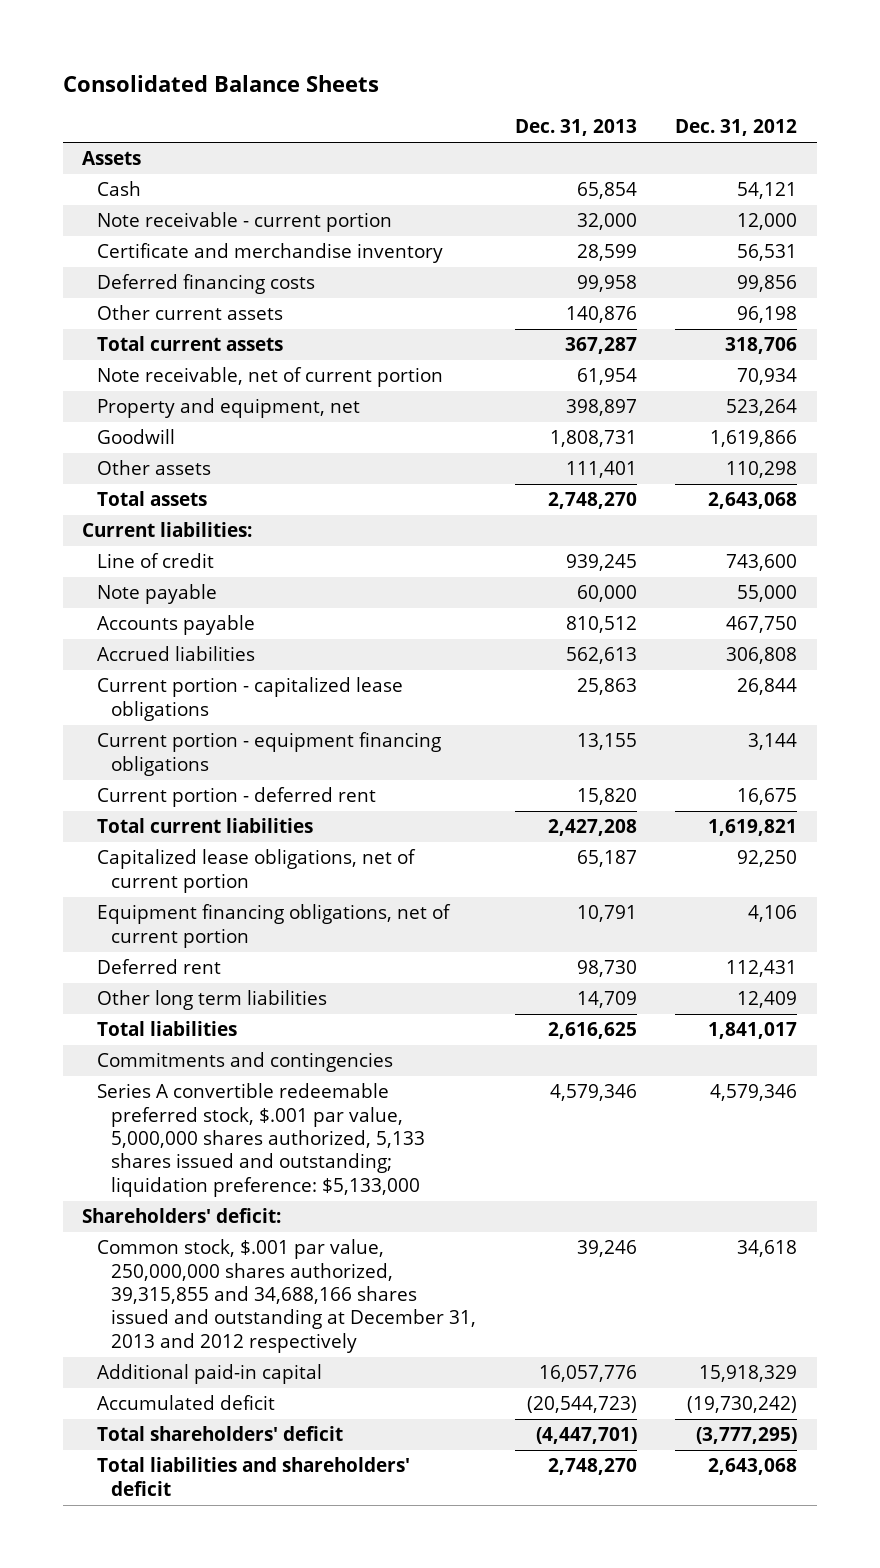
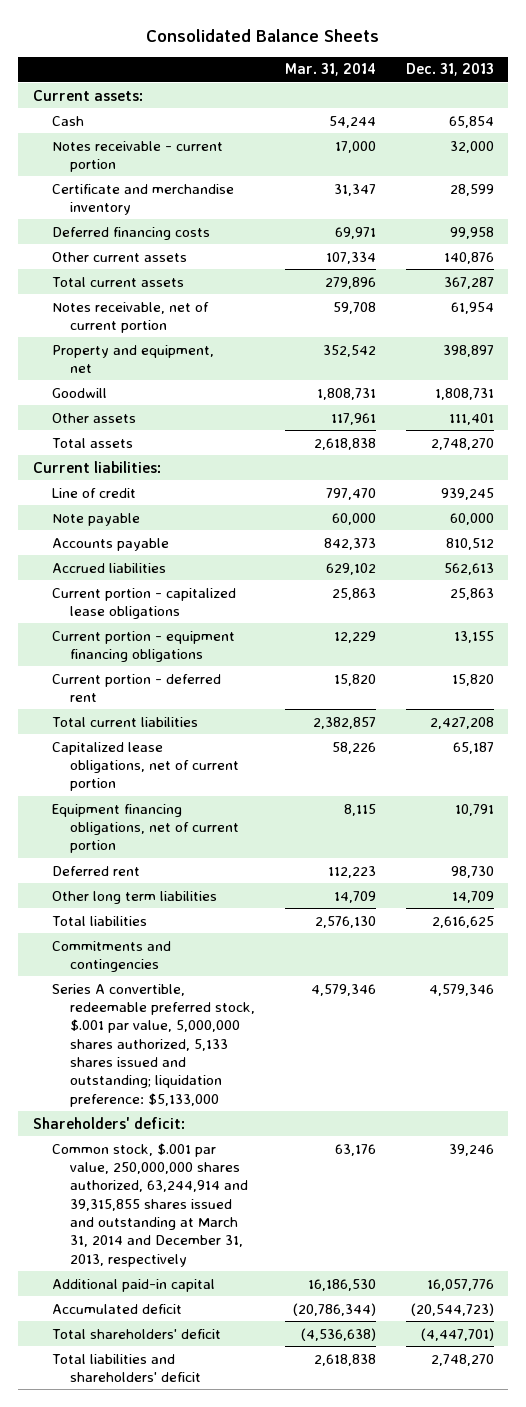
- | Dec. 31, 2013 | Dec. 31, 2012
+ | Mar. 31, 2014 | Dec. 31, 2013
- Assets
+ Current assets:
- Note receivable - current portion | 32,000 | 12,000
+ Notes receivable - current portion | 17,000 | 32,000
- Note receivable, net of current portion | 61,954 | 70,934
+ Notes receivable, net of current portion | 59,708 | 61,954
- Series A convertible redeemable preferred stock, $.001 par value, 5,000,000 shares authorized, 5,133 shares issued and outstanding; liquidation preference: $5,133,000 | 4,579,346 | 4,579,346
+ Series A convertible, redeemable preferred stock, $.001 par value, 5,000,000 shares authorized, 5,133 shares issued and outstanding; liquidation preference: $5,133,000 | 4,579,346 | 4,579,346
- Common stock, $.001 par value, 250,000,000 shares authorized, 39,315,855 and 34,688,166 shares issued and outstanding at December 31, 2013 and 2012 respectively | 39,246 | 34,618
+ Common stock, $.001 par value, 250,000,000 shares authorized, 63,244,914 and 39,315,855 shares issued and outstanding at March 31, 2014 and December 31, 2013, respectively | 63,176 | 39,246

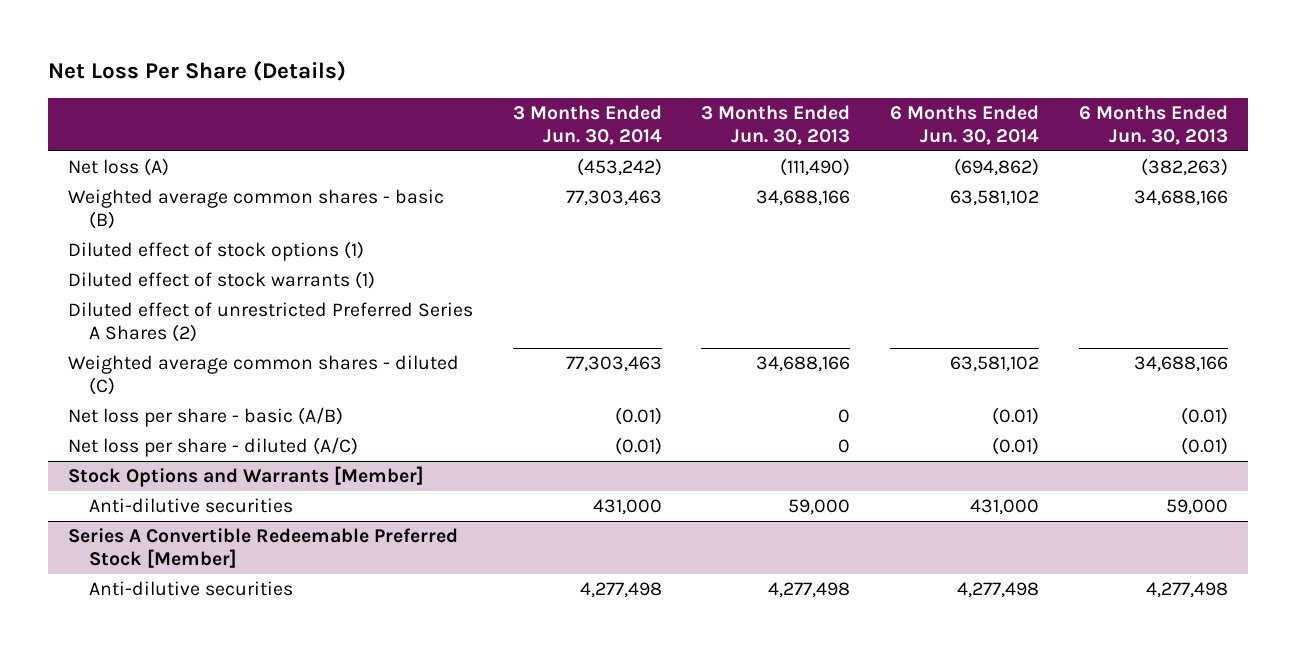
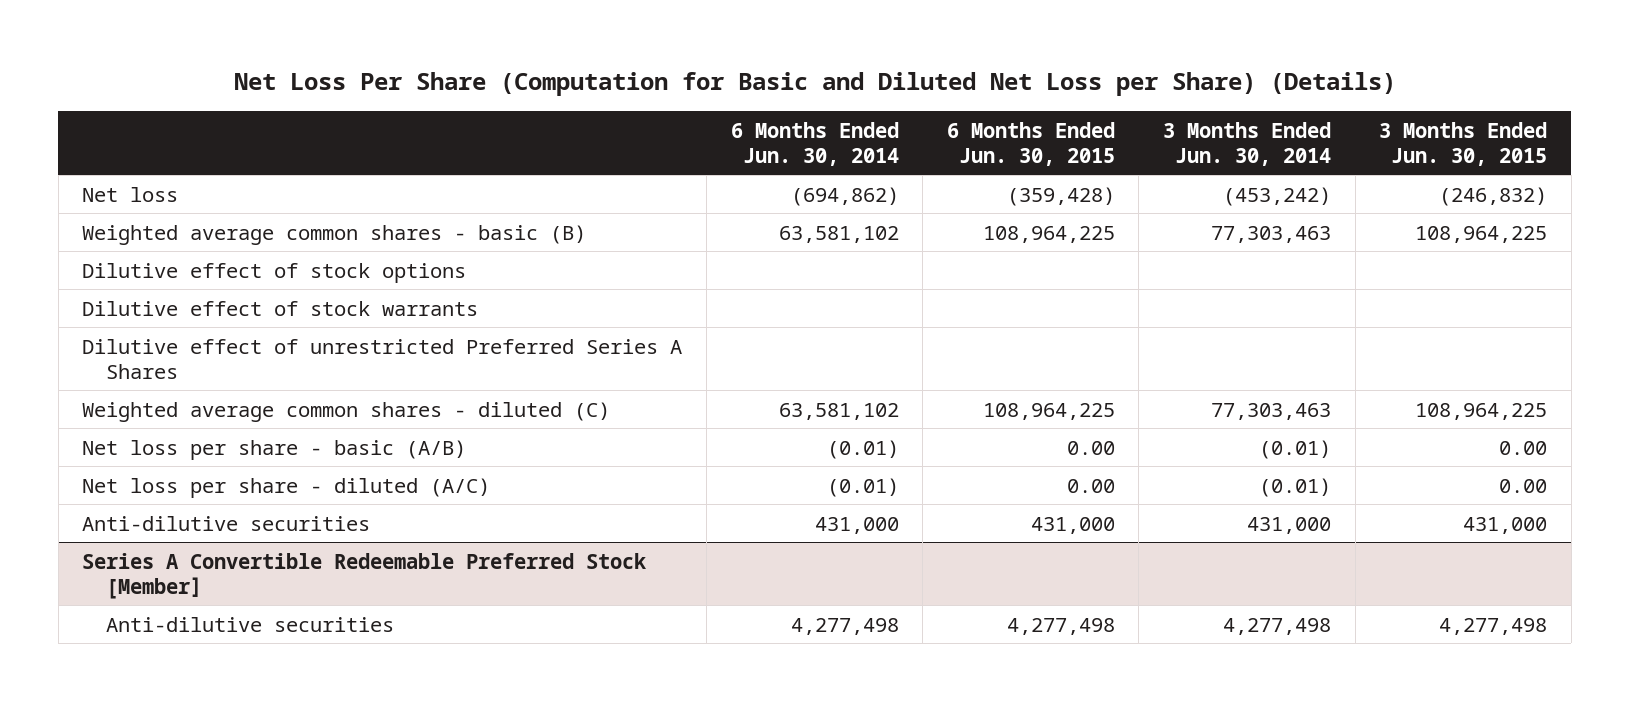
- Net Loss Per Share (Details)
+ Net Loss Per Share (Computation for Basic and Diluted Net Loss per Share) (Details)
- | 3 Months Ended Jun. 30, 2014 | 3 Months Ended Jun. 30, 2013 | 6 Months Ended Jun. 30, 2014 | 6 Months Ended Jun. 30, 2013
+ | 6 Months Ended Jun. 30, 2014 | 6 Months Ended Jun. 30, 2015 | 3 Months Ended Jun. 30, 2014 | 3 Months Ended Jun. 30, 2015
- Net loss (A) | (453,242) | (111,490) | (694,862) | (382,263)
+ Net loss | (694,862) | (359,428) | (453,242) | (246,832)
- Diluted effect of stock options (1)
- Diluted effect of stock warrants (1)
- Diluted effect of unrestricted Preferred Series A Shares (2)
+ Dilutive effect of stock options
+ Dilutive effect of stock warrants
+ Dilutive effect of unrestricted Preferred Series A Shares
- Stock Options and Warrants [Member]

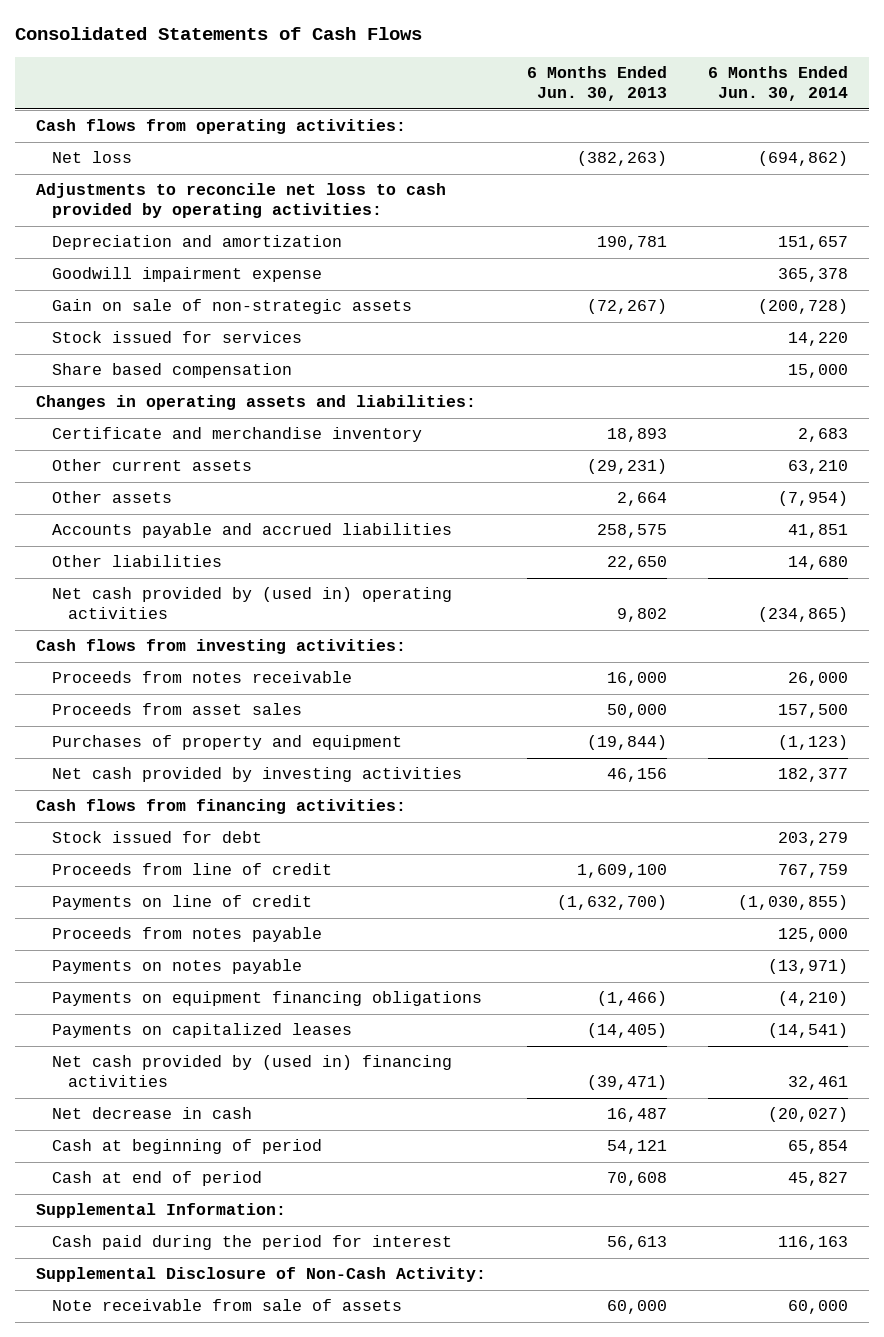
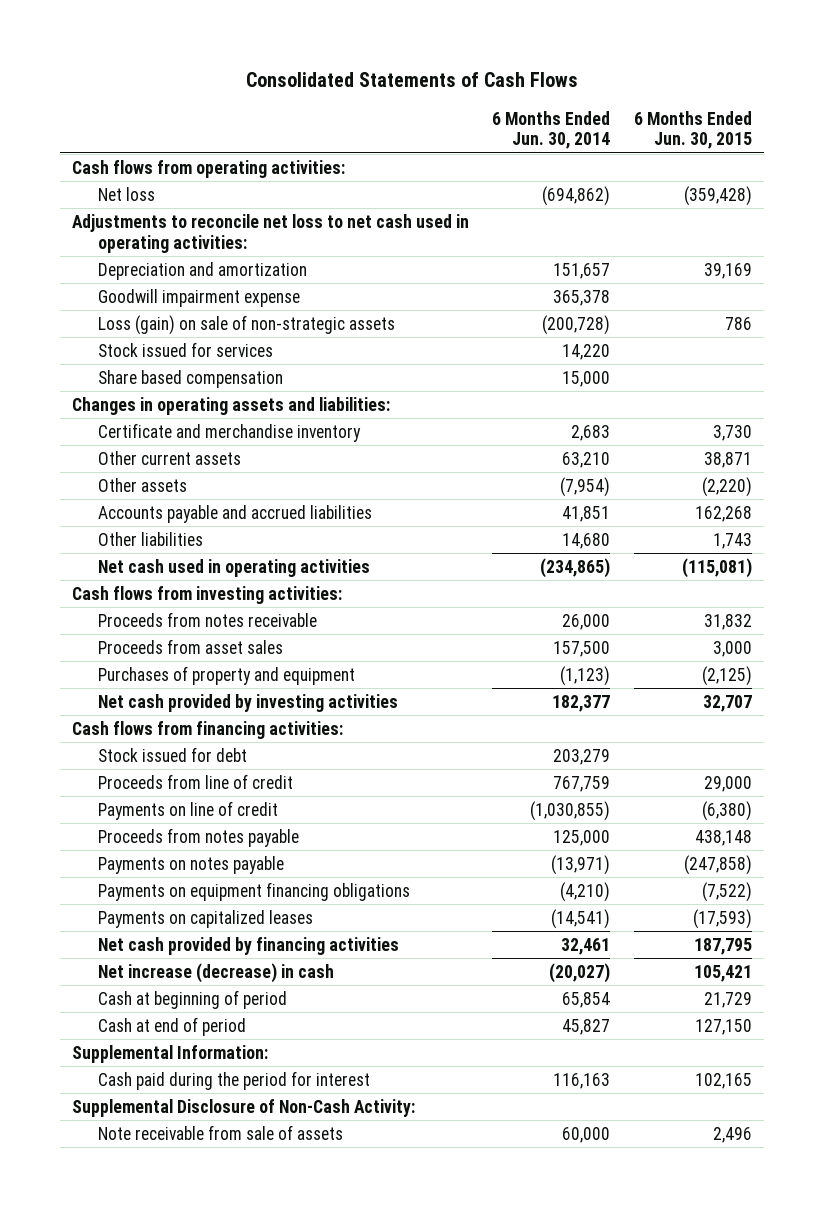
- | 6 Months Ended Jun. 30, 2013 | 6 Months Ended Jun. 30, 2014
+ | 6 Months Ended Jun. 30, 2014 | 6 Months Ended Jun. 30, 2015
- Adjustments to reconcile net loss to cash provided by operating activities:
+ Adjustments to reconcile net loss to net cash used in operating activities:
- Gain on sale of non-strategic assets | (72,267) | (200,728)
+ Loss (gain) on sale of non-strategic assets | (200,728) | 786
- Net cash provided by (used in) operating activities | 9,802 | (234,865)
+ Net cash used in operating activities | (234,865) | (115,081)
- Net cash provided by (used in) financing activities | (39,471) | 32,461
- Net decrease in cash | 16,487 | (20,027)
+ Net cash provided by financing activities | 32,461 | 187,795
+ Net increase (decrease) in cash | (20,027) | 105,421

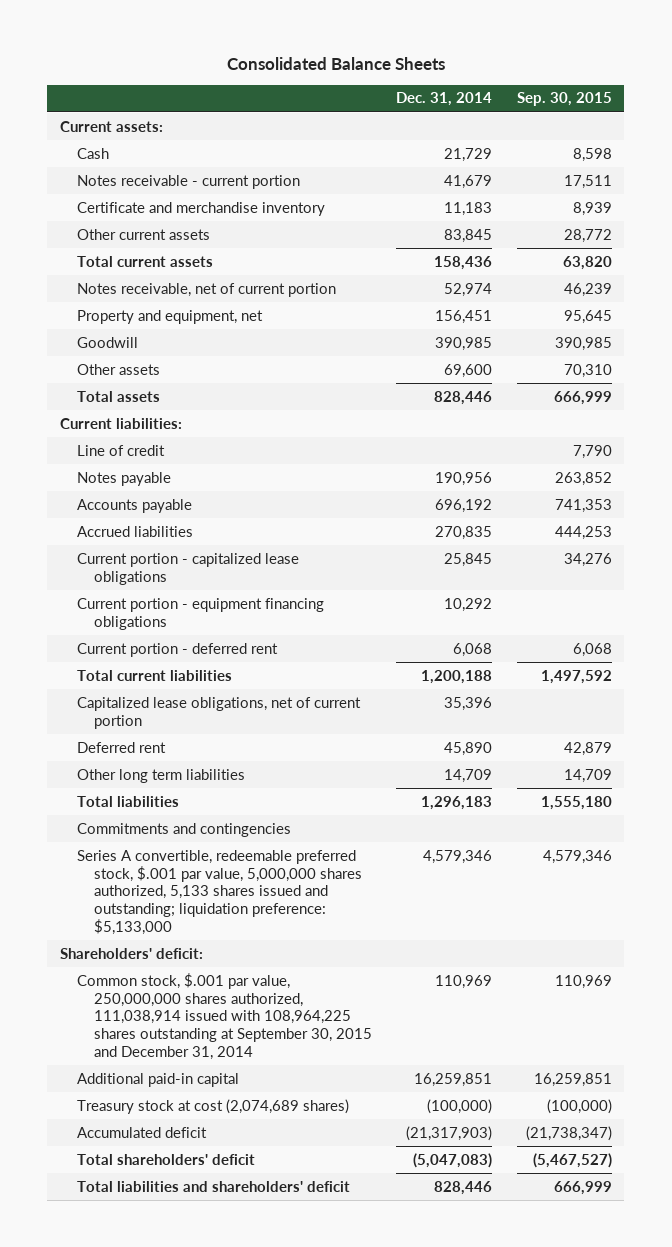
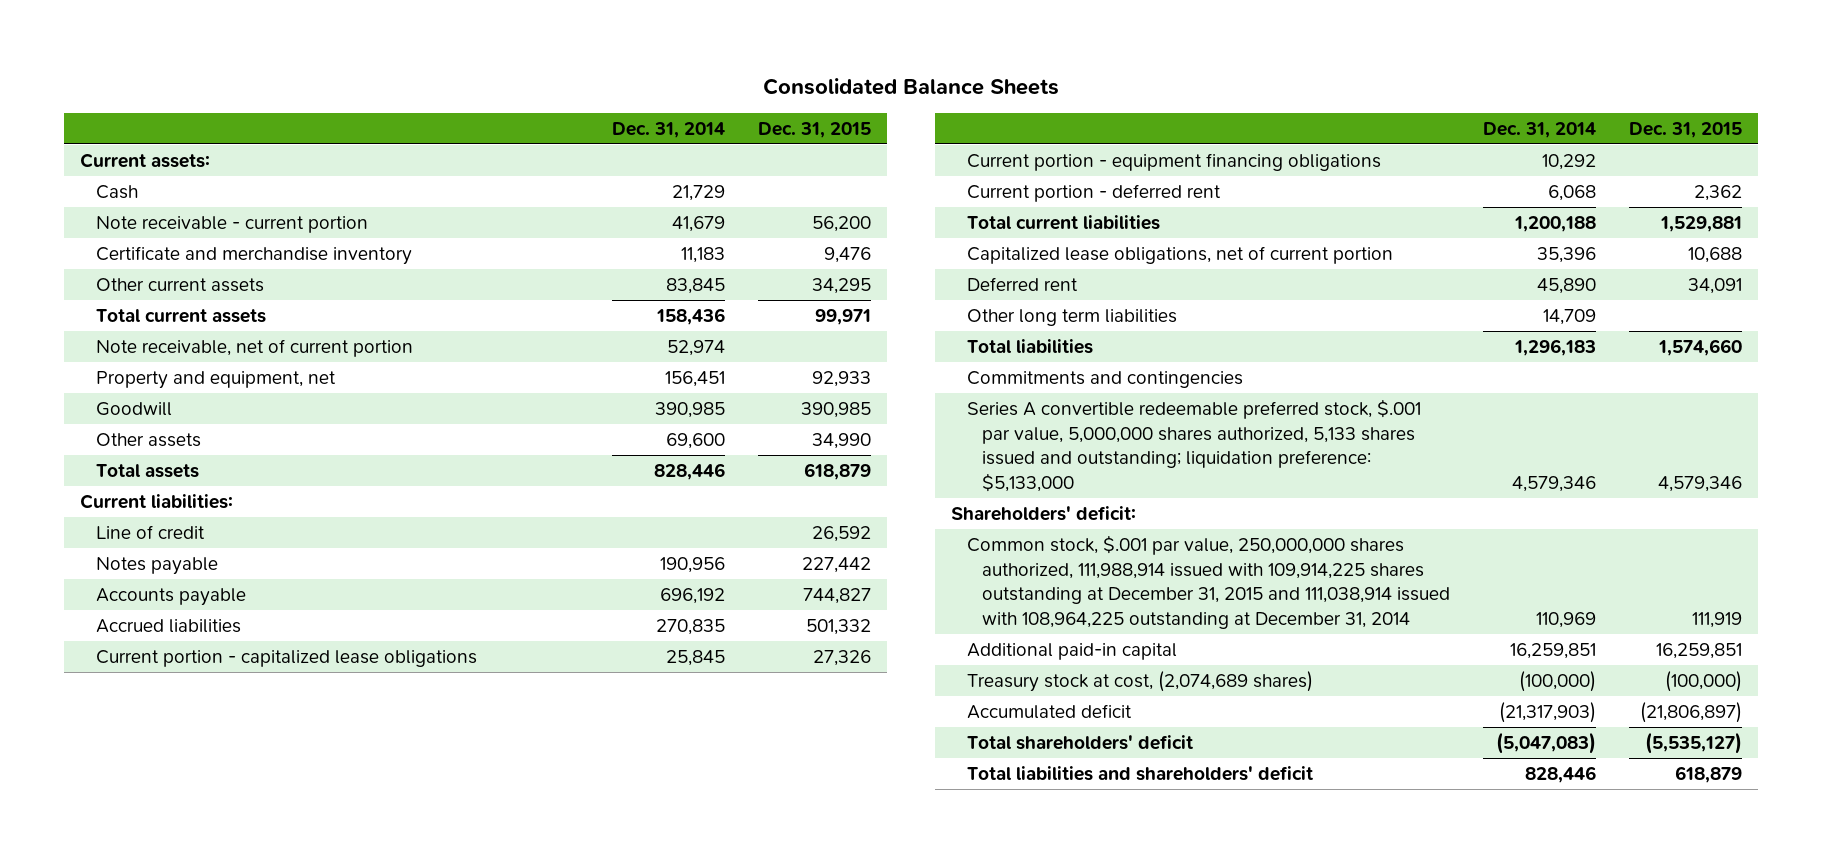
- | Dec. 31, 2014 | Sep. 30, 2015
+ | Dec. 31, 2014 | Dec. 31, 2015
- Notes receivable - current portion | 41,679 | 17,511
+ Note receivable - current portion | 41,679 | 56,200
- Notes receivable, net of current portion | 52,974 | 46,239
+ Note receivable, net of current portion | 52,974 |
- Series A convertible, redeemable preferred stock, $.001 par value, 5,000,000 shares authorized, 5,133 shares issued and outstanding; liquidation preference: $5,133,000 | 4,579,346 | 4,579,346
+ Series A convertible redeemable preferred stock, $.001 par value, 5,000,000 shares authorized, 5,133 shares issued and outstanding; liquidation preference: $5,133,000 | 4,579,346 | 4,579,346
- Common stock, $.001 par value, 250,000,000 shares authorized, 111,038,914 issued with 108,964,225 shares outstanding at September 30, 2015 and December 31, 2014 | 110,969 | 110,969
+ Common stock, $.001 par value, 250,000,000 shares authorized, 111,988,914 issued with 109,914,225 shares outstanding at December 31, 2015 and 111,038,914 issued with 108,964,225 outstanding at December 31, 2014 | 110,969 | 111,919
- Treasury stock at cost (2,074,689 shares) | (100,000) | (100,000)
+ Treasury stock at cost, (2,074,689 shares) | (100,000) | (100,000)

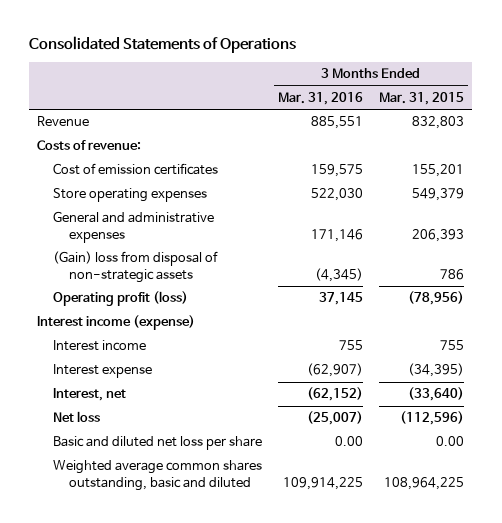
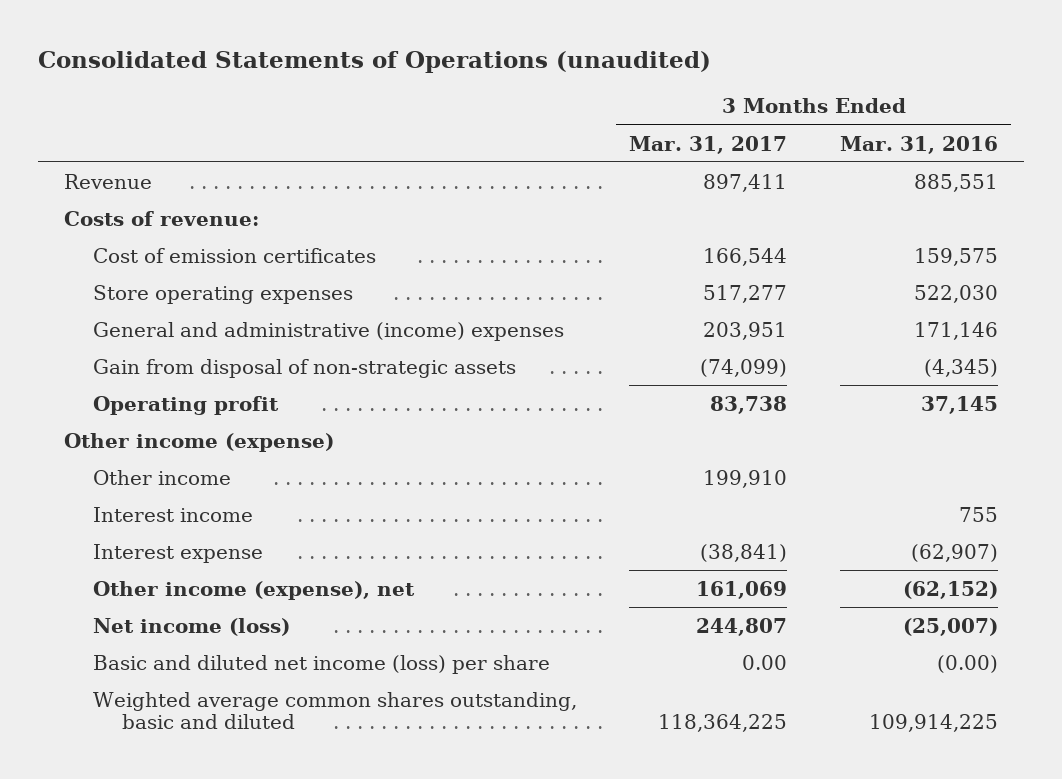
- Consolidated Statements of Operations
+ Consolidated Statements of Operations (unaudited)
- | 3 Months Ended Mar. 31, 2016 | 3 Months Ended Mar. 31, 2015
+ | 3 Months Ended Mar. 31, 2017 | 3 Months Ended Mar. 31, 2016
- General and administrative expenses | 171,146 | 206,393
- (Gain) loss from disposal of non-strategic assets | (4,345) | 786
- Operating profit (loss) | 37,145 | (78,956)
- Interest income (expense)
+ General and administrative (income) expenses | 203,951 | 171,146
+ Gain from disposal of non-strategic assets | (74,099) | (4,345)
+ Operating profit | 83,738 | 37,145
+ Other income (expense)
+ Other income | 199,910 |
- Interest, net | (62,152) | (33,640)
- Net loss | (25,007) | (112,596)
- Basic and diluted net loss per share | 0.00 | 0.00
+ Other income (expense), net | 161,069 | (62,152)
+ Net income (loss) | 244,807 | (25,007)
+ Basic and diluted net income (loss) per share | 0.00 | (0.00)

